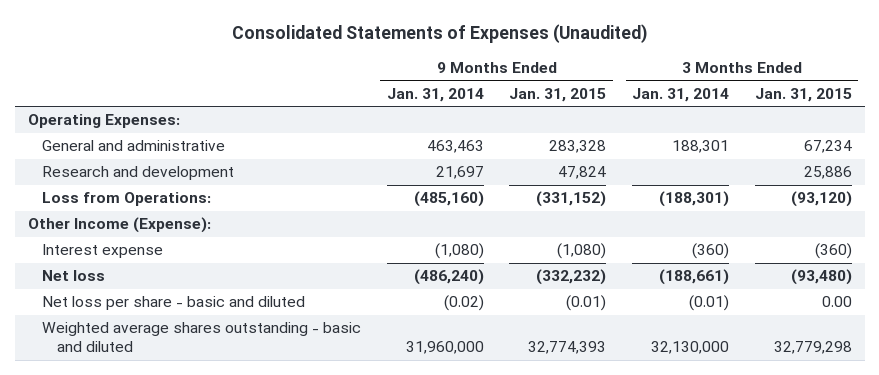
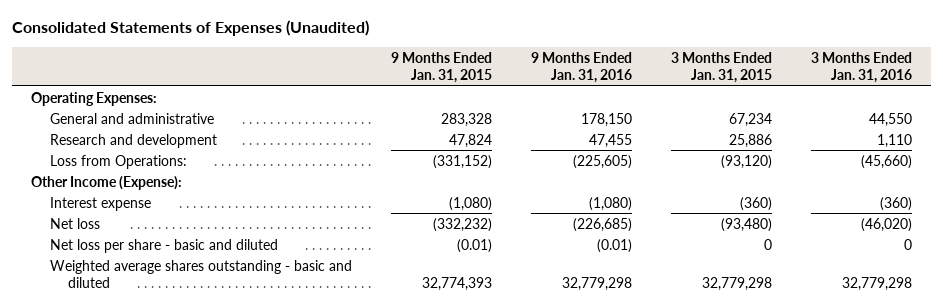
- | 9 Months Ended Jan. 31, 2014 | 9 Months Ended Jan. 31, 2015 | 3 Months Ended Jan. 31, 2014 | 3 Months Ended Jan. 31, 2015
+ | 9 Months Ended Jan. 31, 2015 | 9 Months Ended Jan. 31, 2016 | 3 Months Ended Jan. 31, 2015 | 3 Months Ended Jan. 31, 2016
- Net loss per share - basic and diluted | (0.02) | (0.01) | (0.01) | 0.00
+ Net loss per share - basic and diluted | (0.01) | (0.01) | 0 | 0

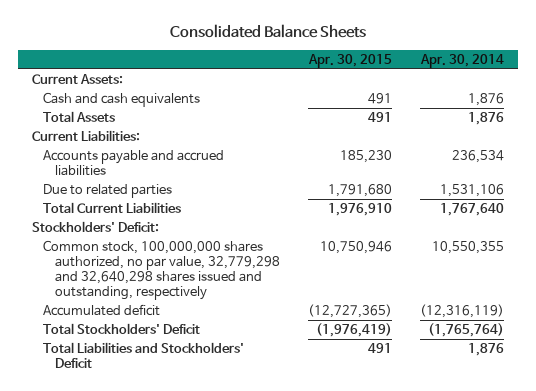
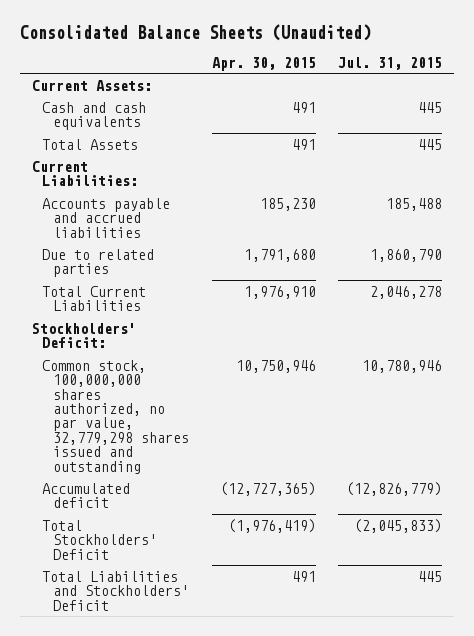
- Consolidated Balance Sheets
+ Consolidated Balance Sheets (Unaudited)
- | Apr. 30, 2015 | Apr. 30, 2014
+ | Apr. 30, 2015 | Jul. 31, 2015
- Common stock, 100,000,000 shares authorized, no par value, 32,779,298 and 32,640,298 shares issued and outstanding, respectively | 10,750,946 | 10,550,355
+ Common stock, 100,000,000 shares authorized, no par value, 32,779,298 shares issued and outstanding | 10,750,946 | 10,780,946

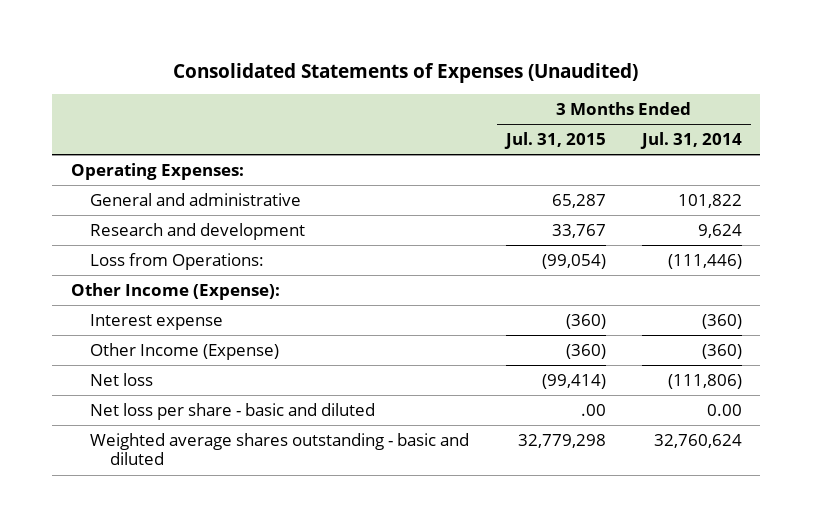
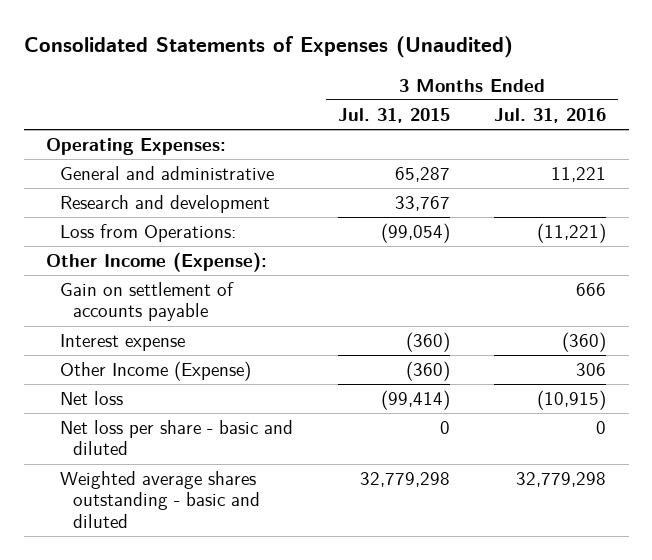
- | 3 Months Ended Jul. 31, 2015 | 3 Months Ended Jul. 31, 2014
+ | 3 Months Ended Jul. 31, 2015 | 3 Months Ended Jul. 31, 2016
+ Gain on settlement of accounts payable | | 666
- Net loss per share - basic and diluted | .00 | 0.00
+ Net loss per share - basic and diluted | 0 | 0

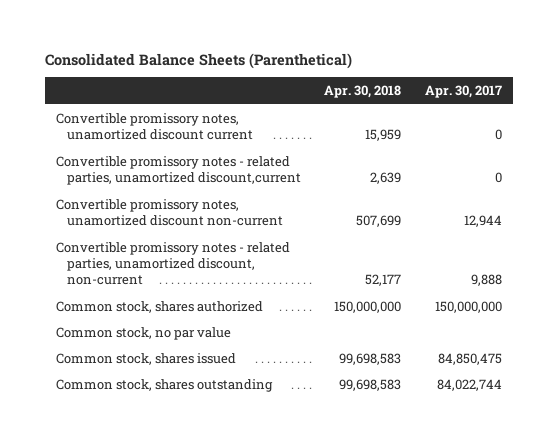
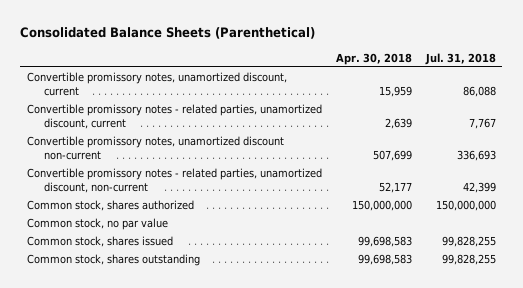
- | Apr. 30, 2018 | Apr. 30, 2017
+ | Apr. 30, 2018 | Jul. 31, 2018
- Convertible promissory notes, unamortized discount current | 15,959 | 0
- Convertible promissory notes - related parties, unamortized discount,current | 2,639 | 0
+ Convertible promissory notes, unamortized discount, current | 15,959 | 86,088
+ Convertible promissory notes - related parties, unamortized discount, current | 2,639 | 7,767

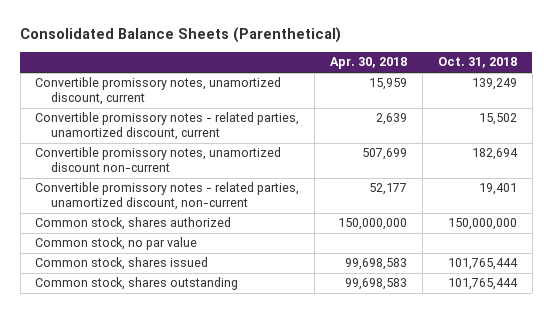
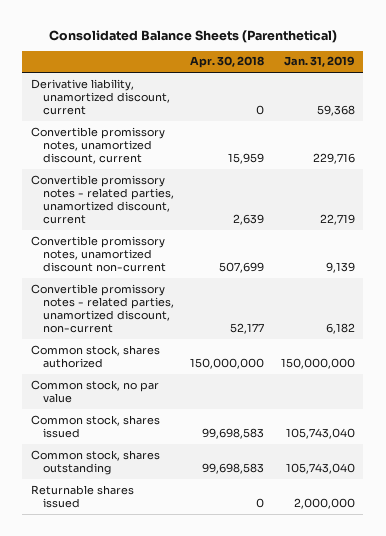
- | Apr. 30, 2018 | Oct. 31, 2018
+ | Apr. 30, 2018 | Jan. 31, 2019
+ Derivative liability, unamortized discount, current | 0 | 59,368
+ Returnable shares issued | 0 | 2,000,000

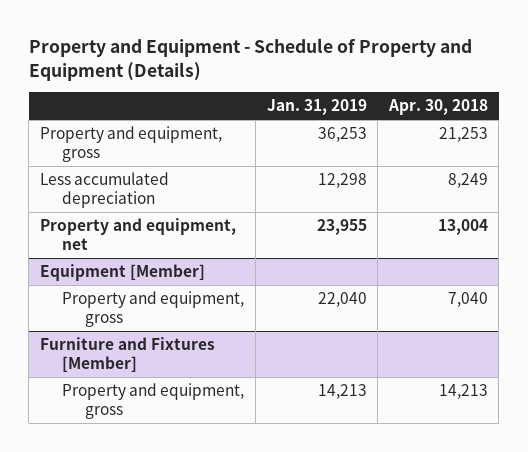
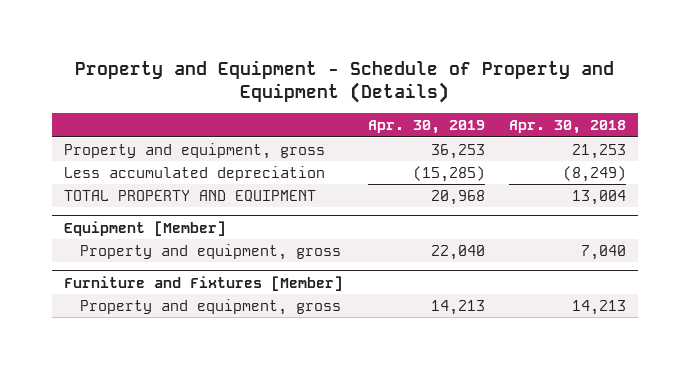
- | Jan. 31, 2019 | Apr. 30, 2018
+ | Apr. 30, 2019 | Apr. 30, 2018
- Less accumulated depreciation | 12,298 | 8,249
- Property and equipment, net | 23,955 | 13,004
+ Less accumulated depreciation | (15,285) | (8,249)
+ TOTAL PROPERTY AND EQUIPMENT | 20,968 | 13,004

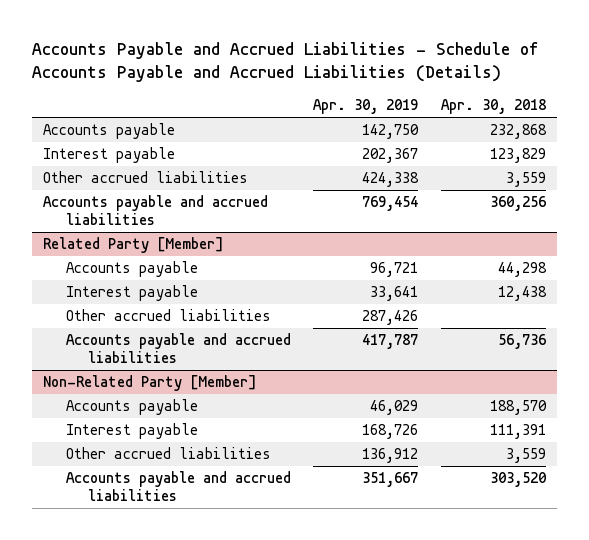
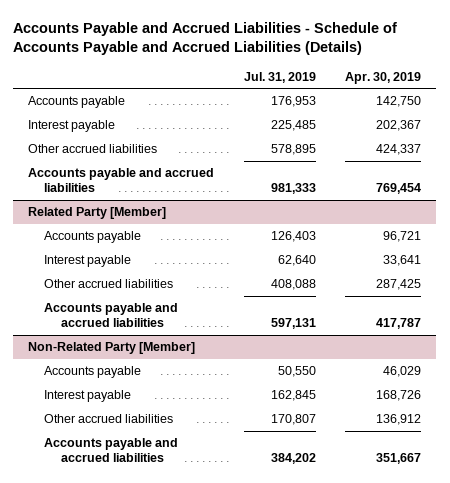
- | Apr. 30, 2019 | Apr. 30, 2018
+ | Jul. 31, 2019 | Apr. 30, 2019
- Other accrued liabilities | 424,338 | 3,559
+ Other accrued liabilities | 578,895 | 424,337
@ Related Party [Member]
- Other accrued liabilities | 287,426 |
+ Other accrued liabilities | 408,088 | 287,425

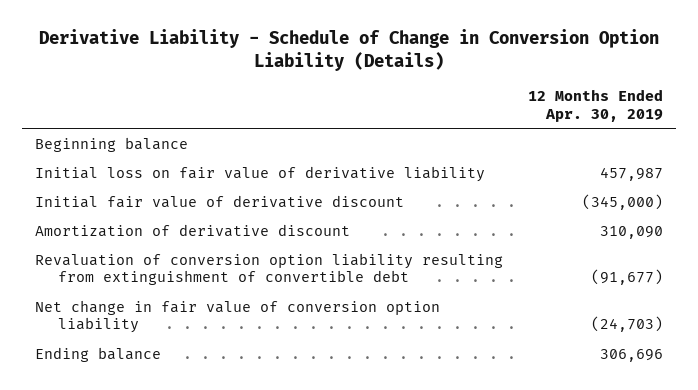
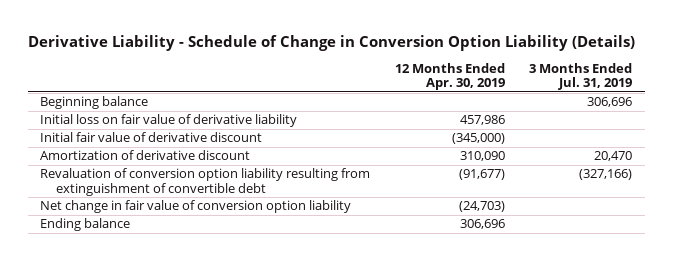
- | 12 Months Ended Apr. 30, 2019
+ | 12 Months Ended Apr. 30, 2019 | 3 Months Ended Jul. 31, 2019
- Initial loss on fair value of derivative liability | 457,987
+ Initial loss on fair value of derivative liability | 457,986 |

